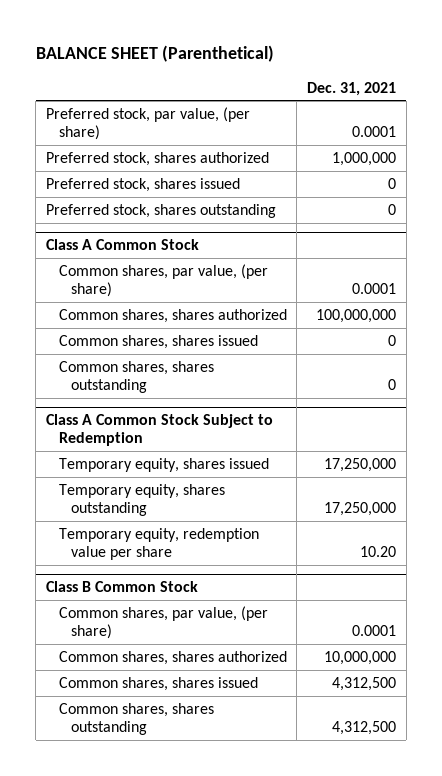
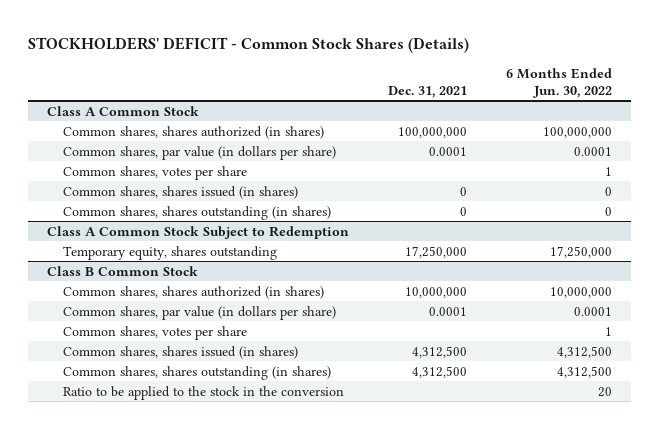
- BALANCE SHEET (Parenthetical)
+ STOCKHOLDERS' DEFICIT - Common Stock Shares (Details)
- | Dec. 31, 2021
+ | Dec. 31, 2021 | 6 Months Ended Jun. 30, 2022
- Preferred stock, par value, (per share) | 0.0001
- Preferred stock, shares authorized | 1,000,000
- Preferred stock, shares issued | 0
- Preferred stock, shares outstanding | 0
@ Class A Common Stock
- Common shares, par value, (per share) | 0.0001
- Common shares, shares authorized | 100,000,000
- Common shares, shares issued | 0
- Common shares, shares outstanding | 0
+ Common shares, shares authorized (in shares) | 100,000,000 | 100,000,000
+ Common shares, par value (in dollars per share) | 0.0001 | 0.0001
+ Common shares, votes per share | | 1
+ Common shares, shares issued (in shares) | 0 | 0
+ Common shares, shares outstanding (in shares) | 0 | 0
@ Class A Common Stock Subject to Redemption
- Temporary equity, shares issued | 17,250,000
- Temporary equity, redemption value per share | 10.20
@ Class B Common Stock
- Common shares, par value, (per share) | 0.0001
- Common shares, shares authorized | 10,000,000
- Common shares, shares issued | 4,312,500
- Common shares, shares outstanding | 4,312,500
+ Common shares, shares authorized (in shares) | 10,000,000 | 10,000,000
+ Common shares, par value (in dollars per share) | 0.0001 | 0.0001
+ Common shares, votes per share | | 1
+ Common shares, shares issued (in shares) | 4,312,500 | 4,312,500
+ Common shares, shares outstanding (in shares) | 4,312,500 | 4,312,500
+ Ratio to be applied to the stock in the conversion | | 20

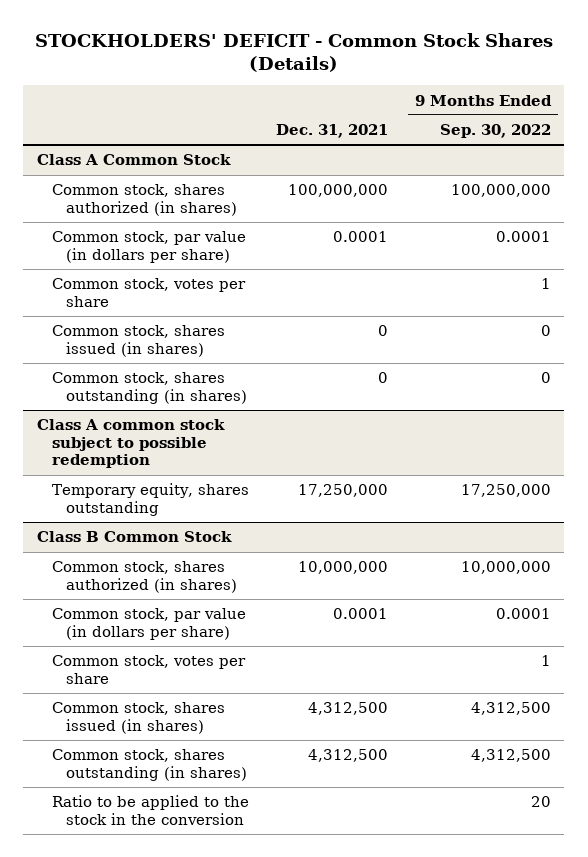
- | Dec. 31, 2021 | 6 Months Ended Jun. 30, 2022
+ | Dec. 31, 2021 | 9 Months Ended Sep. 30, 2022
@ Class A Common Stock
- Common shares, shares authorized (in shares) | 100,000,000 | 100,000,000
- Common shares, par value (in dollars per share) | 0.0001 | 0.0001
- Common shares, votes per share | | 1
- Common shares, shares issued (in shares) | 0 | 0
- Common shares, shares outstanding (in shares) | 0 | 0
- Class A Common Stock Subject to Redemption
@ Class A Common Stock
+ Common stock, shares authorized (in shares) | 100,000,000 | 100,000,000
+ Common stock, par value (in dollars per share) | 0.0001 | 0.0001
+ Common stock, votes per share | | 1
+ Common stock, shares issued (in shares) | 0 | 0
+ Common stock, shares outstanding (in shares) | 0 | 0
+ Class A common stock subject to possible redemption
@ Class B Common Stock
- Common shares, shares authorized (in shares) | 10,000,000 | 10,000,000
- Common shares, par value (in dollars per share) | 0.0001 | 0.0001
- Common shares, votes per share | | 1
- Common shares, shares issued (in shares) | 4,312,500 | 4,312,500
- Common shares, shares outstanding (in shares) | 4,312,500 | 4,312,500
+ Common stock, shares authorized (in shares) | 10,000,000 | 10,000,000
+ Common stock, par value (in dollars per share) | 0.0001 | 0.0001
+ Common stock, votes per share | | 1
+ Common stock, shares issued (in shares) | 4,312,500 | 4,312,500
+ Common stock, shares outstanding (in shares) | 4,312,500 | 4,312,500

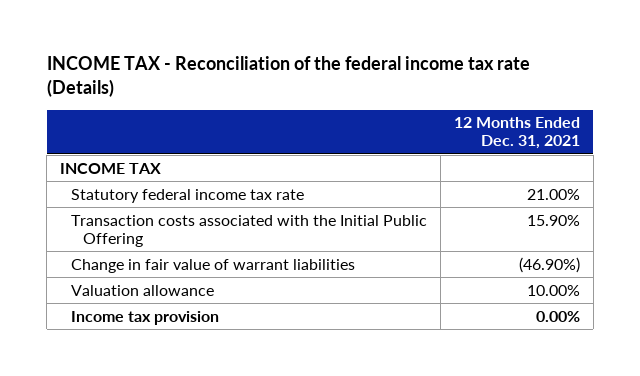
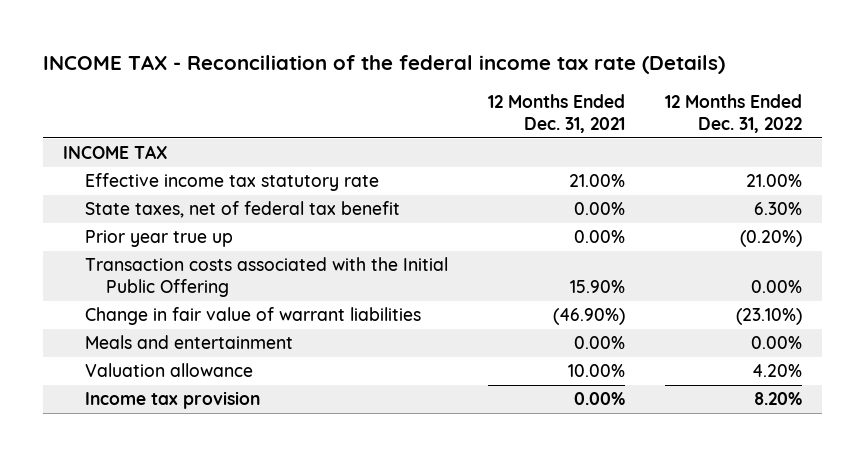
- | 12 Months Ended Dec. 31, 2021
+ | 12 Months Ended Dec. 31, 2021 | 12 Months Ended Dec. 31, 2022
- Statutory federal income tax rate | 21.00%
+ Effective income tax statutory rate | 21.00% | 21.00%
+ State taxes, net of federal tax benefit | 0.00% | 6.30%
+ Prior year true up | 0.00% | (0.20%)
+ Meals and entertainment | 0.00% | 0.00%

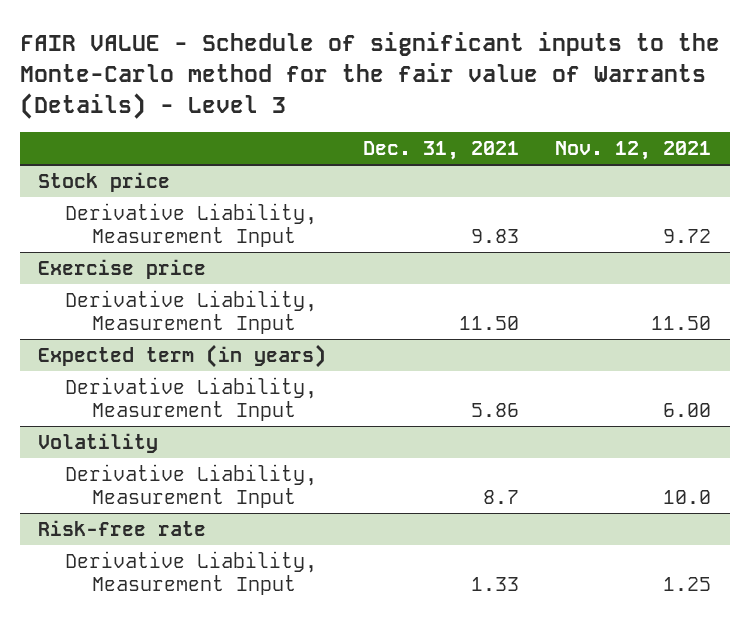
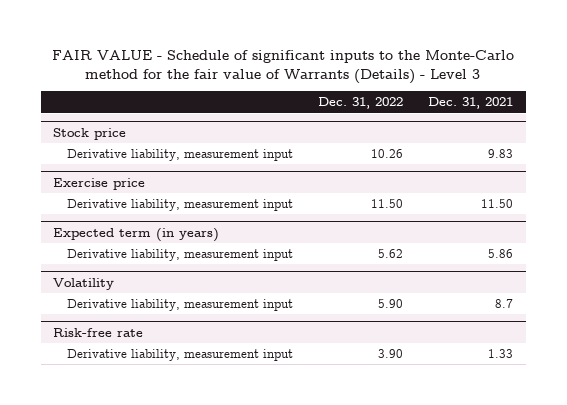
- | Dec. 31, 2021 | Nov. 12, 2021
+ | Dec. 31, 2022 | Dec. 31, 2021
@ Stock price
- Derivative Liability, Measurement Input | 9.83 | 9.72
+ Derivative liability, measurement input | 10.26 | 9.83
@ Exercise price
- Derivative Liability, Measurement Input | 11.50 | 11.50
+ Derivative liability, measurement input | 11.50 | 11.50
@ Expected term (in years)
- Derivative Liability, Measurement Input | 5.86 | 6.00
+ Derivative liability, measurement input | 5.62 | 5.86
@ Volatility
- Derivative Liability, Measurement Input | 8.7 | 10.0
+ Derivative liability, measurement input | 5.90 | 8.7
@ Risk-free rate
- Derivative Liability, Measurement Input | 1.33 | 1.25
+ Derivative liability, measurement input | 3.90 | 1.33

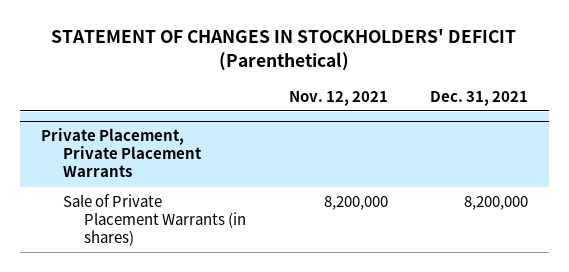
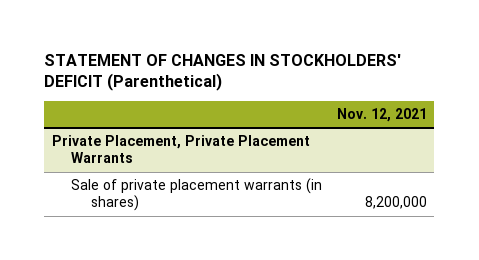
- | Nov. 12, 2021 | Dec. 31, 2021
+ | Nov. 12, 2021
@ Private Placement, Private Placement Warrants
- Sale of Private Placement Warrants (in shares) | 8,200,000 | 8,200,000
+ Sale of private placement warrants (in shares) | 8,200,000

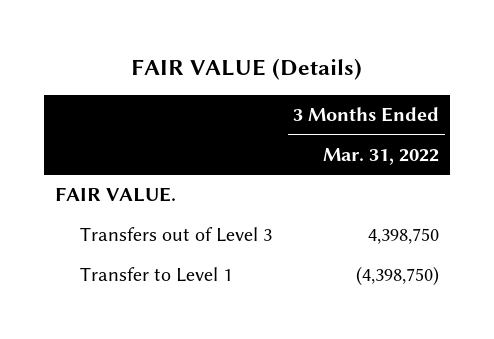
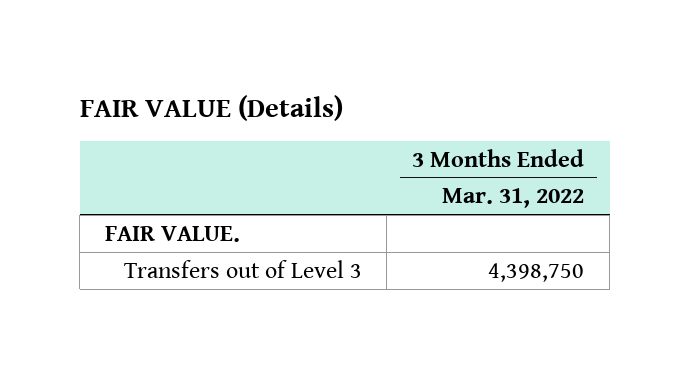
- Transfer to Level 1 | (4,398,750)

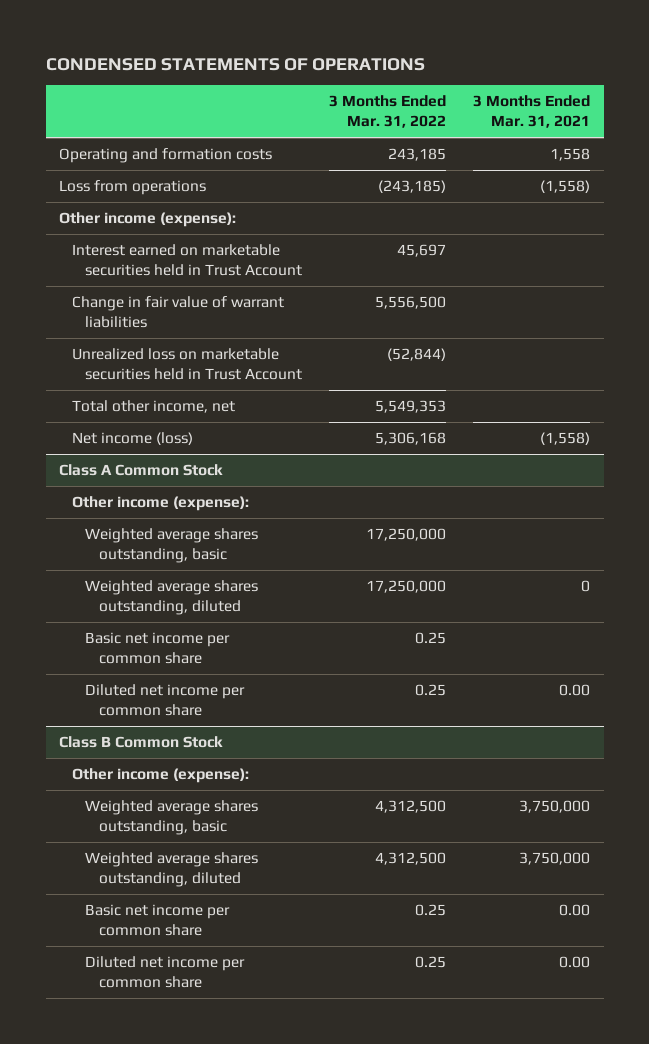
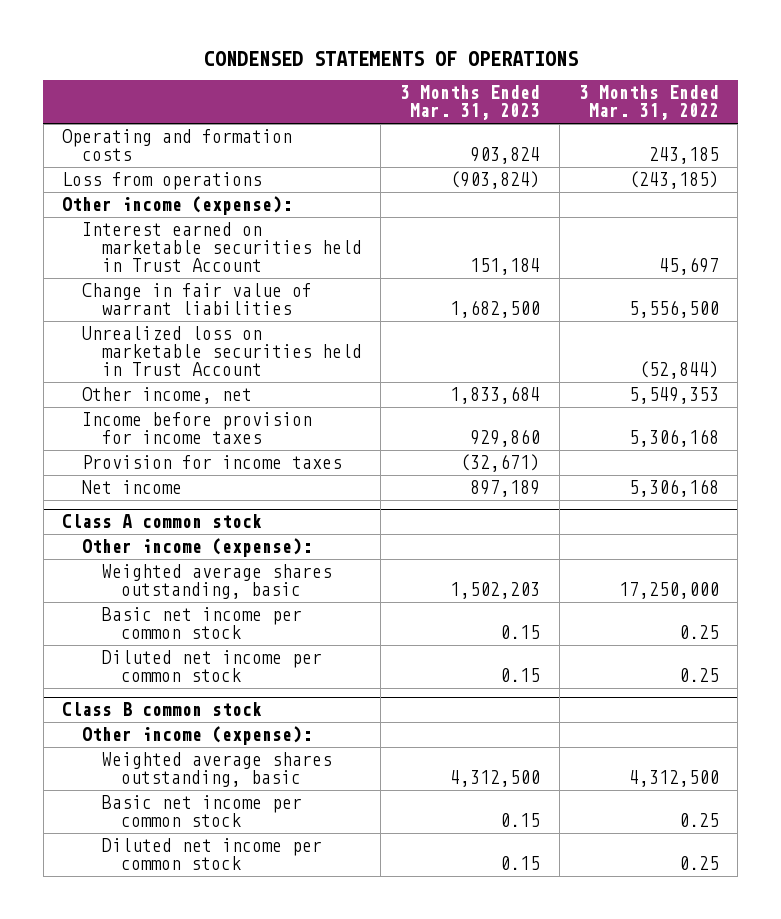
- | 3 Months Ended Mar. 31, 2022 | 3 Months Ended Mar. 31, 2021
+ | 3 Months Ended Mar. 31, 2023 | 3 Months Ended Mar. 31, 2022
- Total other income, net | 5,549,353 |
- Net income (loss) | 5,306,168 | (1,558)
- Class A Common Stock
+ Other income, net | 1,833,684 | 5,549,353
+ Income before provision for income taxes | 929,860 | 5,306,168
+ Provision for income taxes | (32,671) |
+ Net income | 897,189 | 5,306,168
+ Class A common stock
- Weighted average shares outstanding, diluted | 17,250,000 | 0
- Basic net income per common share | 0.25 |
- Diluted net income per common share | 0.25 | 0.00
- Class B Common Stock
+ Basic net income per common stock | 0.15 | 0.25
+ Diluted net income per common stock | 0.15 | 0.25
+ Class B common stock
- Weighted average shares outstanding, diluted | 4,312,500 | 3,750,000
- Basic net income per common share | 0.25 | 0.00
- Diluted net income per common share | 0.25 | 0.00
+ Basic net income per common stock | 0.15 | 0.25
+ Diluted net income per common stock | 0.15 | 0.25

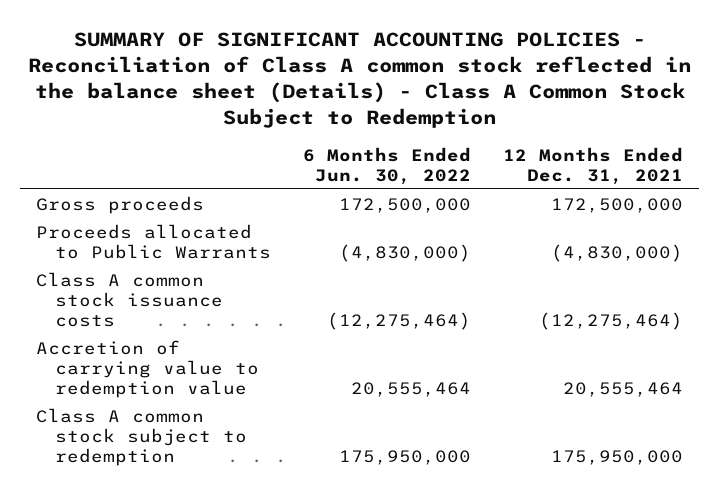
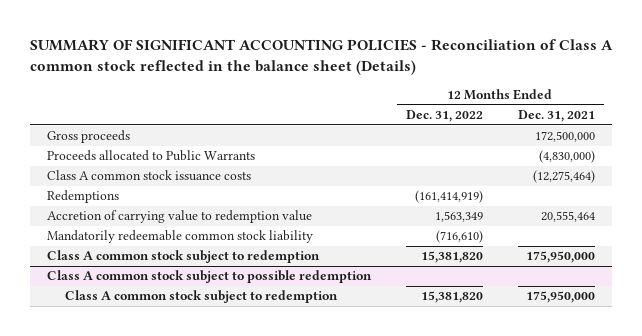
- SUMMARY OF SIGNIFICANT ACCOUNTING POLICIES - Reconciliation of Class A common stock reflected in the balance sheet (Details) - Class A Common Stock Subject to Redemption
+ SUMMARY OF SIGNIFICANT ACCOUNTING POLICIES - Reconciliation of Class A common stock reflected in the balance sheet (Details)
- | 6 Months Ended Jun. 30, 2022 | 12 Months Ended Dec. 31, 2021
+ | 12 Months Ended Dec. 31, 2022 | 12 Months Ended Dec. 31, 2021
+ Redemptions | (161,414,919) |
+ Mandatorily redeemable common stock liability | (716,610) |
+ Class A common stock subject to possible redemption
+ Class A common stock subject to redemption | 15,381,820 | 175,950,000

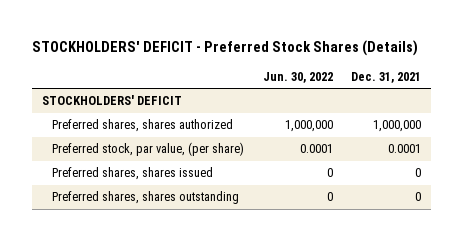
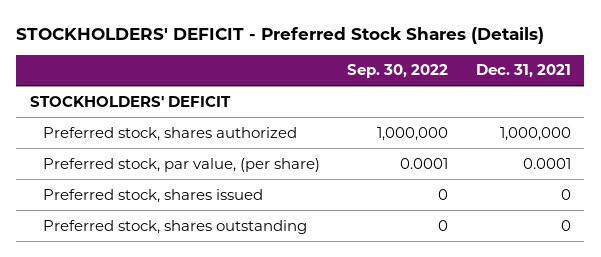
- | Jun. 30, 2022 | Dec. 31, 2021
+ | Sep. 30, 2022 | Dec. 31, 2021
- Preferred shares, shares authorized | 1,000,000 | 1,000,000
+ Preferred stock, shares authorized | 1,000,000 | 1,000,000
- Preferred shares, shares issued | 0 | 0
- Preferred shares, shares outstanding | 0 | 0
+ Preferred stock, shares issued | 0 | 0
+ Preferred stock, shares outstanding | 0 | 0

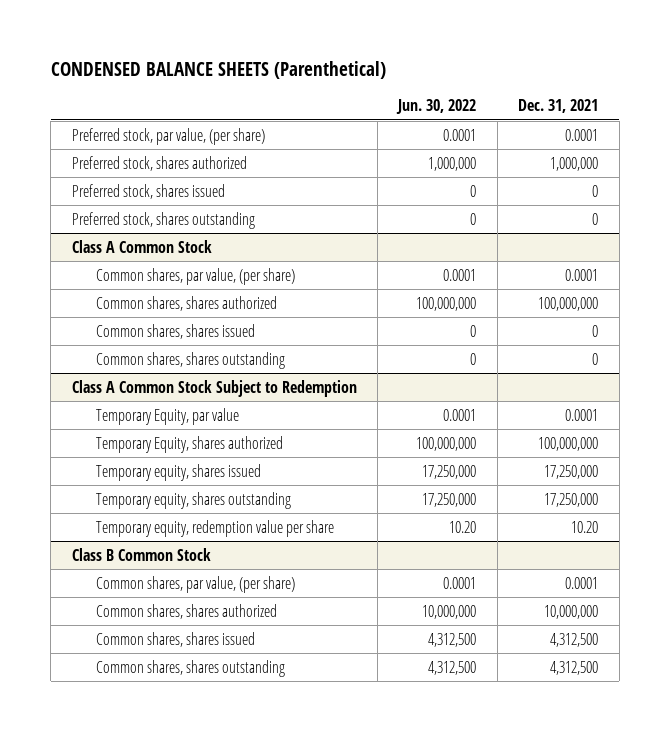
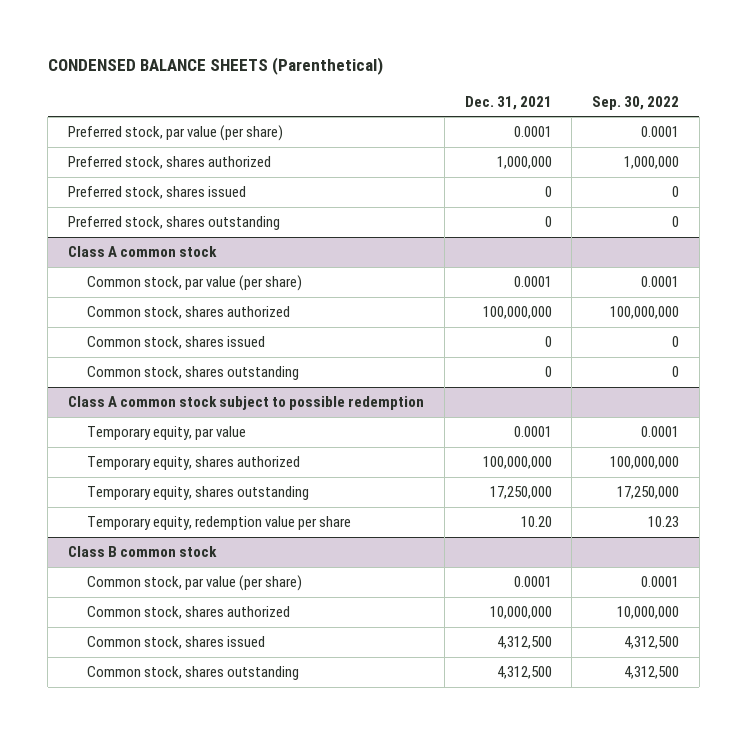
- | Jun. 30, 2022 | Dec. 31, 2021
+ | Dec. 31, 2021 | Sep. 30, 2022
- Preferred stock, par value, (per share) | 0.0001 | 0.0001
+ Preferred stock, par value (per share) | 0.0001 | 0.0001
- Class A Common Stock
- Common shares, par value, (per share) | 0.0001 | 0.0001
- Common shares, shares authorized | 100,000,000 | 100,000,000
- Common shares, shares issued | 0 | 0
- Common shares, shares outstanding | 0 | 0
- Class A Common Stock Subject to Redemption
- Temporary Equity, par value | 0.0001 | 0.0001
- Temporary Equity, shares authorized | 100,000,000 | 100,000,000
- Temporary equity, shares issued | 17,250,000 | 17,250,000
+ Class A common stock
+ Common stock, par value (per share) | 0.0001 | 0.0001
+ Common stock, shares authorized | 100,000,000 | 100,000,000
+ Common stock, shares issued | 0 | 0
+ Common stock, shares outstanding | 0 | 0
+ Class A common stock subject to possible redemption
+ Temporary equity, par value | 0.0001 | 0.0001
+ Temporary equity, shares authorized | 100,000,000 | 100,000,000
- Class B Common Stock
- Common shares, par value, (per share) | 0.0001 | 0.0001
- Common shares, shares authorized | 10,000,000 | 10,000,000
- Common shares, shares issued | 4,312,500 | 4,312,500
- Common shares, shares outstanding | 4,312,500 | 4,312,500
+ Class B common stock
+ Common stock, par value (per share) | 0.0001 | 0.0001
+ Common stock, shares authorized | 10,000,000 | 10,000,000
+ Common stock, shares issued | 4,312,500 | 4,312,500
+ Common stock, shares outstanding | 4,312,500 | 4,312,500

